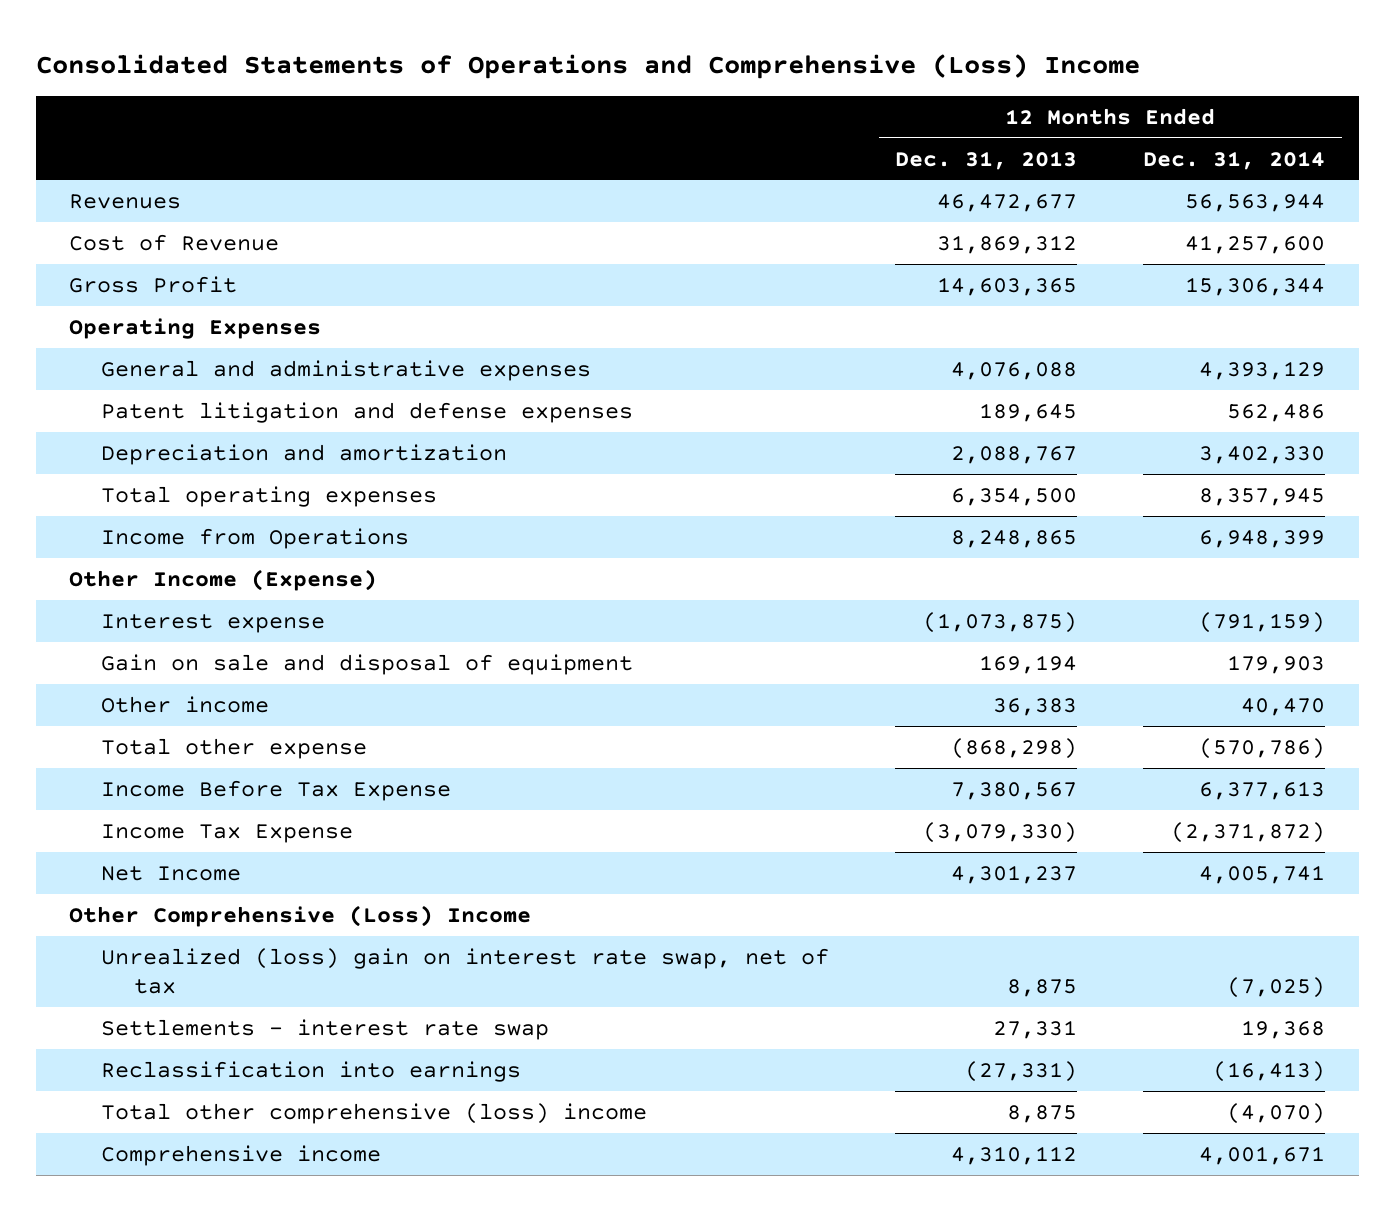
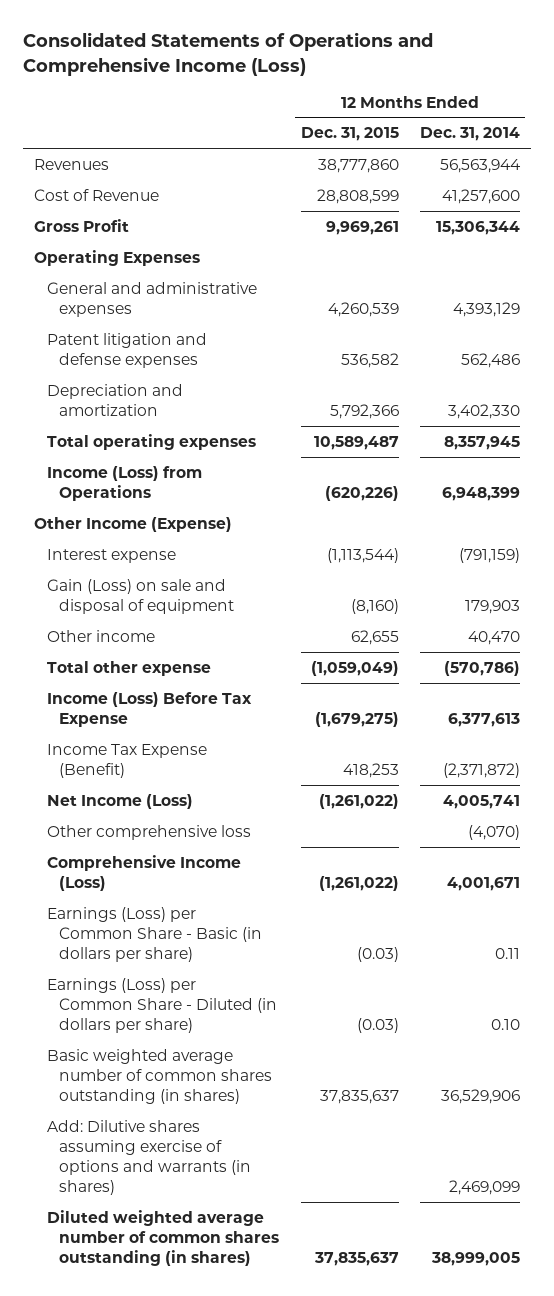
- Consolidated Statements of Operations and Comprehensive (Loss) Income
+ Consolidated Statements of Operations and Comprehensive Income (Loss)
- | 12 Months Ended Dec. 31, 2013 | 12 Months Ended Dec. 31, 2014
+ | 12 Months Ended Dec. 31, 2015 | 12 Months Ended Dec. 31, 2014
- Income from Operations | 8,248,865 | 6,948,399
+ Income (Loss) from Operations | (620,226) | 6,948,399
- Gain on sale and disposal of equipment | 169,194 | 179,903
+ Gain (Loss) on sale and disposal of equipment | (8,160) | 179,903
- Income Before Tax Expense | 7,380,567 | 6,377,613
- Income Tax Expense | (3,079,330) | (2,371,872)
- Net Income | 4,301,237 | 4,005,741
- Other Comprehensive (Loss) Income
- Unrealized (loss) gain on interest rate swap, net of tax | 8,875 | (7,025)
- Settlements - interest rate swap | 27,331 | 19,368
- Reclassification into earnings | (27,331) | (16,413)
- Total other comprehensive (loss) income | 8,875 | (4,070)
- Comprehensive income | 4,310,112 | 4,001,671
+ Income (Loss) Before Tax Expense | (1,679,275) | 6,377,613
+ Income Tax Expense (Benefit) | 418,253 | (2,371,872)
+ Net Income (Loss) | (1,261,022) | 4,005,741
+ Other comprehensive loss | | (4,070)
+ Comprehensive Income (Loss) | (1,261,022) | 4,001,671
+ Earnings (Loss) per Common Share - Basic (in dollars per share) | (0.03) | 0.11
+ Earnings (Loss) per Common Share - Diluted (in dollars per share) | (0.03) | 0.10
+ Basic weighted average number of common shares outstanding (in shares) | 37,835,637 | 36,529,906
+ Add: Dilutive shares assuming exercise of options and warrants (in shares) | | 2,469,099
+ Diluted weighted average number of common shares outstanding (in shares) | 37,835,637 | 38,999,005

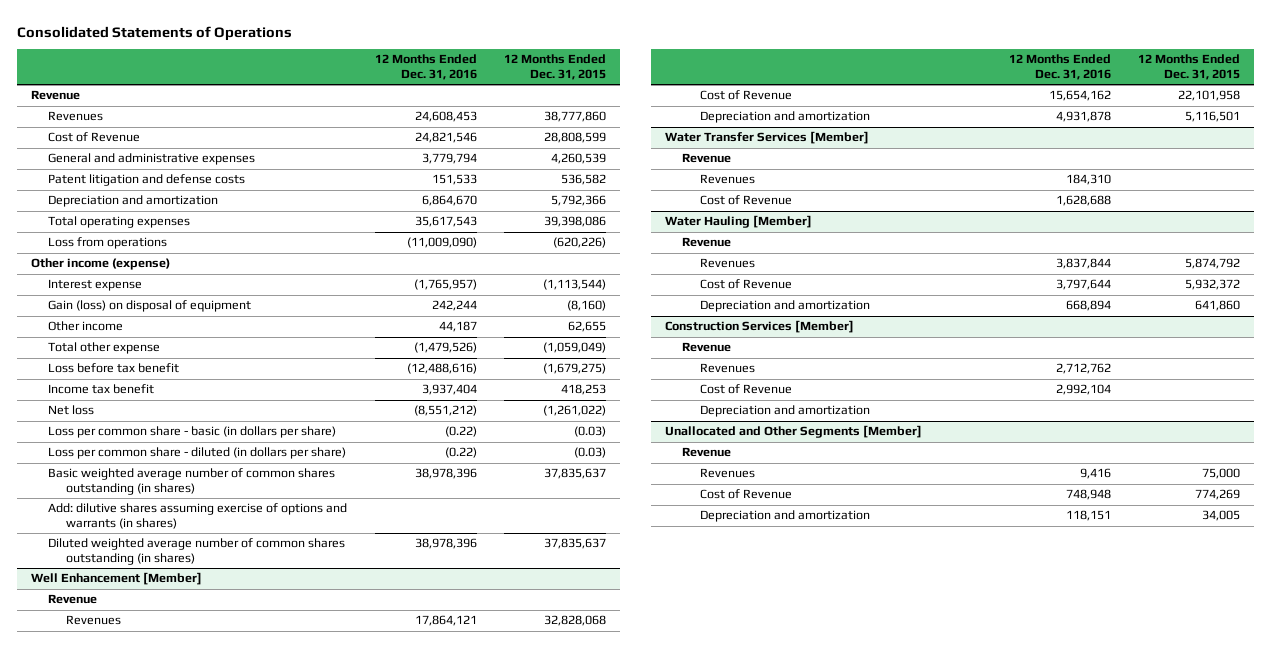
- Consolidated Statements of Operations and Comprehensive Income (Loss)
+ Consolidated Statements of Operations
- | 12 Months Ended Dec. 31, 2015 | 12 Months Ended Dec. 31, 2014
+ | 12 Months Ended Dec. 31, 2016 | 12 Months Ended Dec. 31, 2015
+ Revenue
- Gross Profit | 9,969,261 | 15,306,344
- Operating Expenses
- Patent litigation and defense expenses | 536,582 | 562,486
+ Patent litigation and defense costs | 151,533 | 536,582
- Total operating expenses | 10,589,487 | 8,357,945
- Income (Loss) from Operations | (620,226) | 6,948,399
- Other Income (Expense)
+ Total operating expenses | 35,617,543 | 39,398,086
+ Loss from operations | (11,009,090) | (620,226)
+ Other income (expense)
- Gain (Loss) on sale and disposal of equipment | (8,160) | 179,903
+ Gain (loss) on disposal of equipment | 242,244 | (8,160)
- Income (Loss) Before Tax Expense | (1,679,275) | 6,377,613
- Income Tax Expense (Benefit) | 418,253 | (2,371,872)
- Net Income (Loss) | (1,261,022) | 4,005,741
- Other comprehensive loss | | (4,070)
- Comprehensive Income (Loss) | (1,261,022) | 4,001,671
- Earnings (Loss) per Common Share - Basic (in dollars per share) | (0.03) | 0.11
- Earnings (Loss) per Common Share - Diluted (in dollars per share) | (0.03) | 0.10
+ Loss before tax benefit | (12,488,616) | (1,679,275)
+ Income tax benefit | 3,937,404 | 418,253
+ Net loss | (8,551,212) | (1,261,022)
+ Loss per common share - basic (in dollars per share) | (0.22) | (0.03)
+ Loss per common share - diluted (in dollars per share) | (0.22) | (0.03)
- Add: Dilutive shares assuming exercise of options and warrants (in shares) | | 2,469,099
+ Add: dilutive shares assuming exercise of options and warrants (in shares)
+ Well Enhancement [Member]
+ Revenue
+ Revenues | 17,864,121 | 32,828,068
+ Cost of Revenue | 15,654,162 | 22,101,958
+ Depreciation and amortization | 4,931,878 | 5,116,501
+ Water Transfer Services [Member]
+ Revenue
+ Revenues | 184,310 |
+ Cost of Revenue | 1,628,688 |
+ Water Hauling [Member]
+ Revenue
+ Revenues | 3,837,844 | 5,874,792
+ Cost of Revenue | 3,797,644 | 5,932,372
+ Depreciation and amortization | 668,894 | 641,860
+ Construction Services [Member]
+ Revenue
+ Revenues | 2,712,762 |
+ Cost of Revenue | 2,992,104 |
+ Depreciation and amortization
+ Unallocated and Other Segments [Member]
+ Revenue
+ Revenues | 9,416 | 75,000
+ Cost of Revenue | 748,948 | 774,269
+ Depreciation and amortization | 118,151 | 34,005

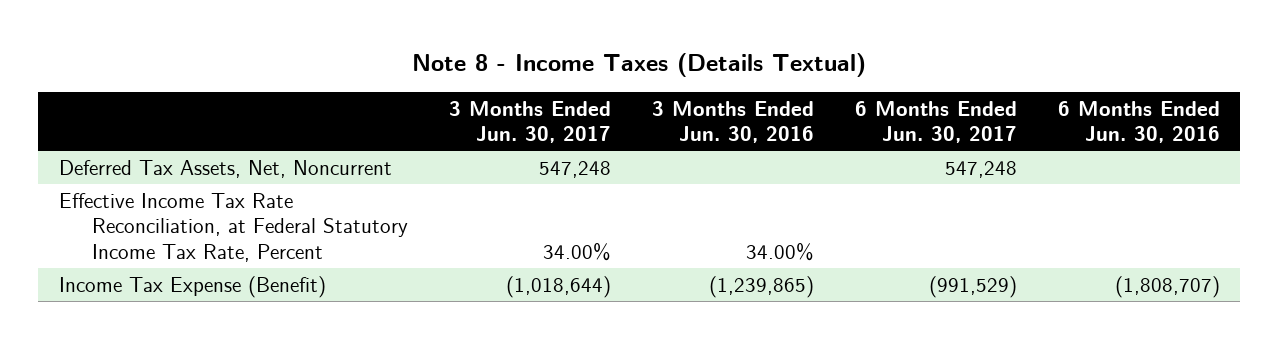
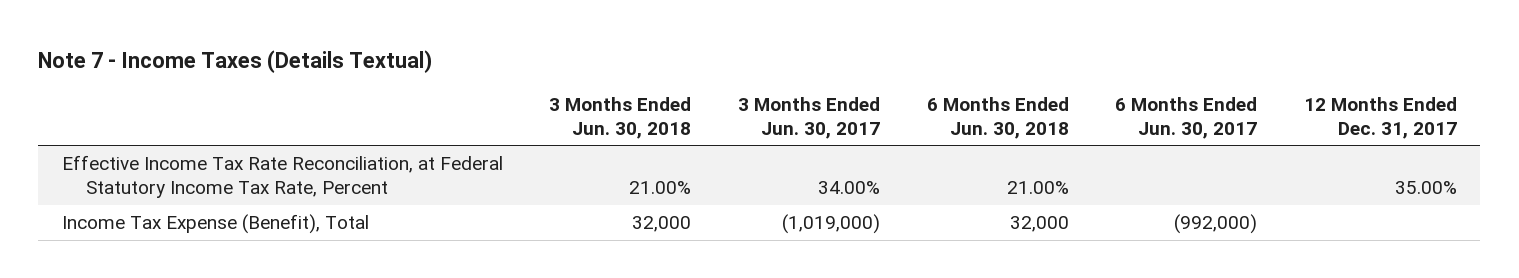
- Note 8 - Income Taxes (Details Textual)
+ Note 7 - Income Taxes (Details Textual)
- | 3 Months Ended Jun. 30, 2017 | 3 Months Ended Jun. 30, 2016 | 6 Months Ended Jun. 30, 2017 | 6 Months Ended Jun. 30, 2016
+ | 3 Months Ended Jun. 30, 2018 | 3 Months Ended Jun. 30, 2017 | 6 Months Ended Jun. 30, 2018 | 6 Months Ended Jun. 30, 2017 | 12 Months Ended Dec. 31, 2017
- Deferred Tax Assets, Net, Noncurrent | 547,248 | | 547,248 |
- Income Tax Expense (Benefit) | (1,018,644) | (1,239,865) | (991,529) | (1,808,707)
+ Income Tax Expense (Benefit), Total | 32,000 | (1,019,000) | 32,000 | (992,000) |

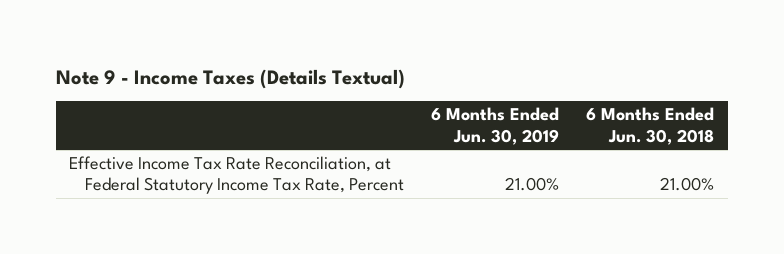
- Note 7 - Income Taxes (Details Textual)
+ Note 9 - Income Taxes (Details Textual)
- | 3 Months Ended Jun. 30, 2018 | 3 Months Ended Jun. 30, 2017 | 6 Months Ended Jun. 30, 2018 | 6 Months Ended Jun. 30, 2017 | 12 Months Ended Dec. 31, 2017
+ | 6 Months Ended Jun. 30, 2019 | 6 Months Ended Jun. 30, 2018
- Income Tax Expense (Benefit), Total | 32,000 | (1,019,000) | 32,000 | (992,000) |

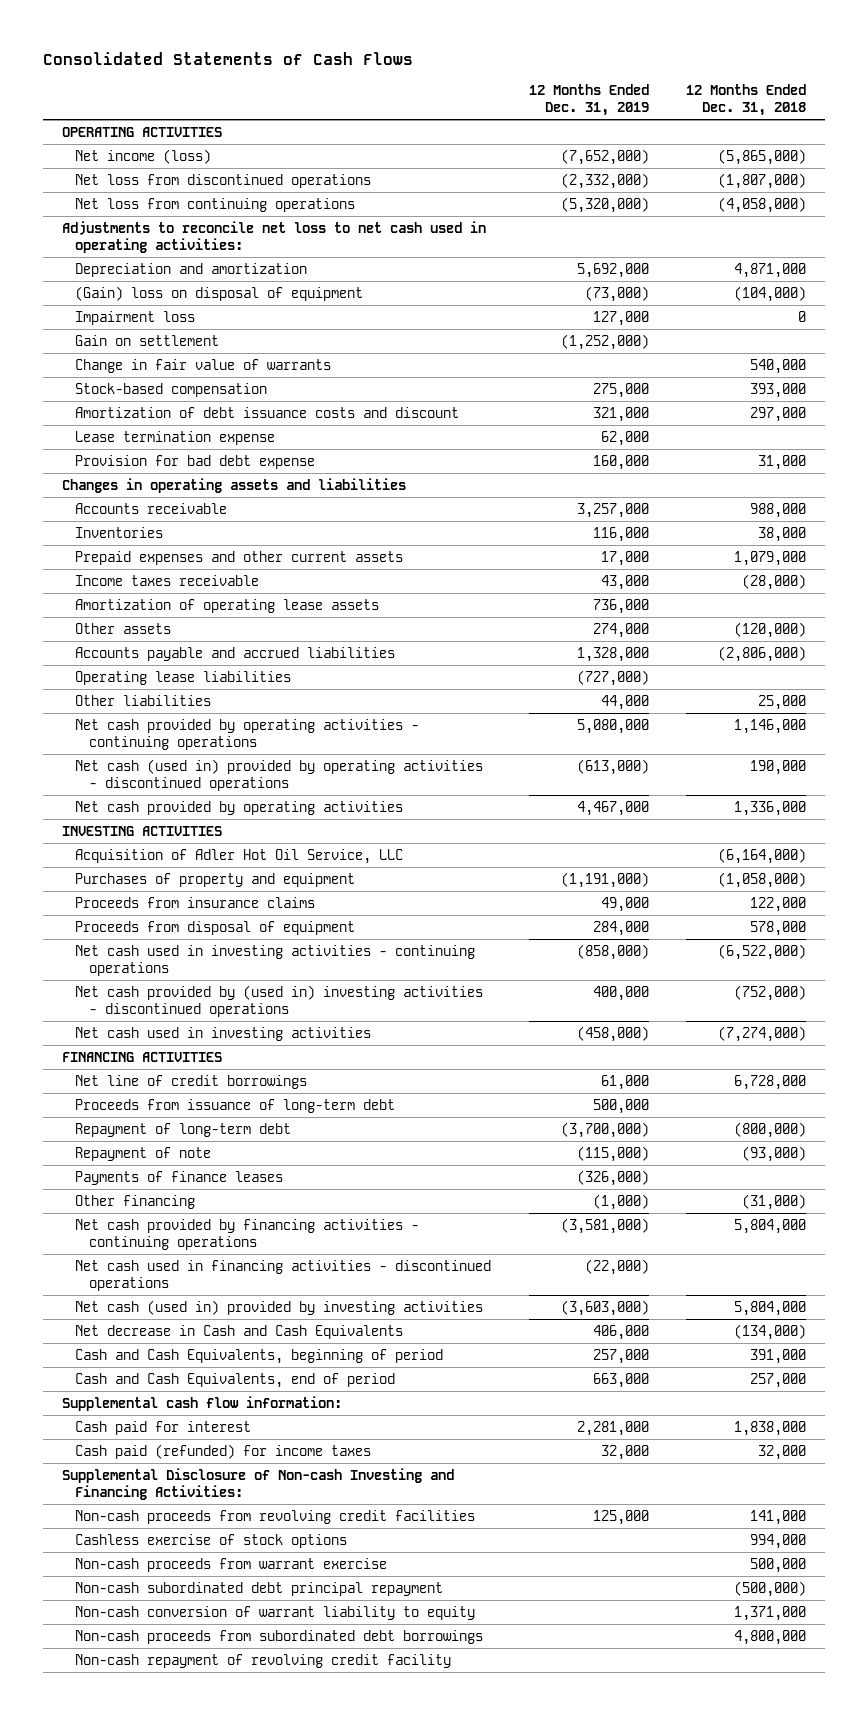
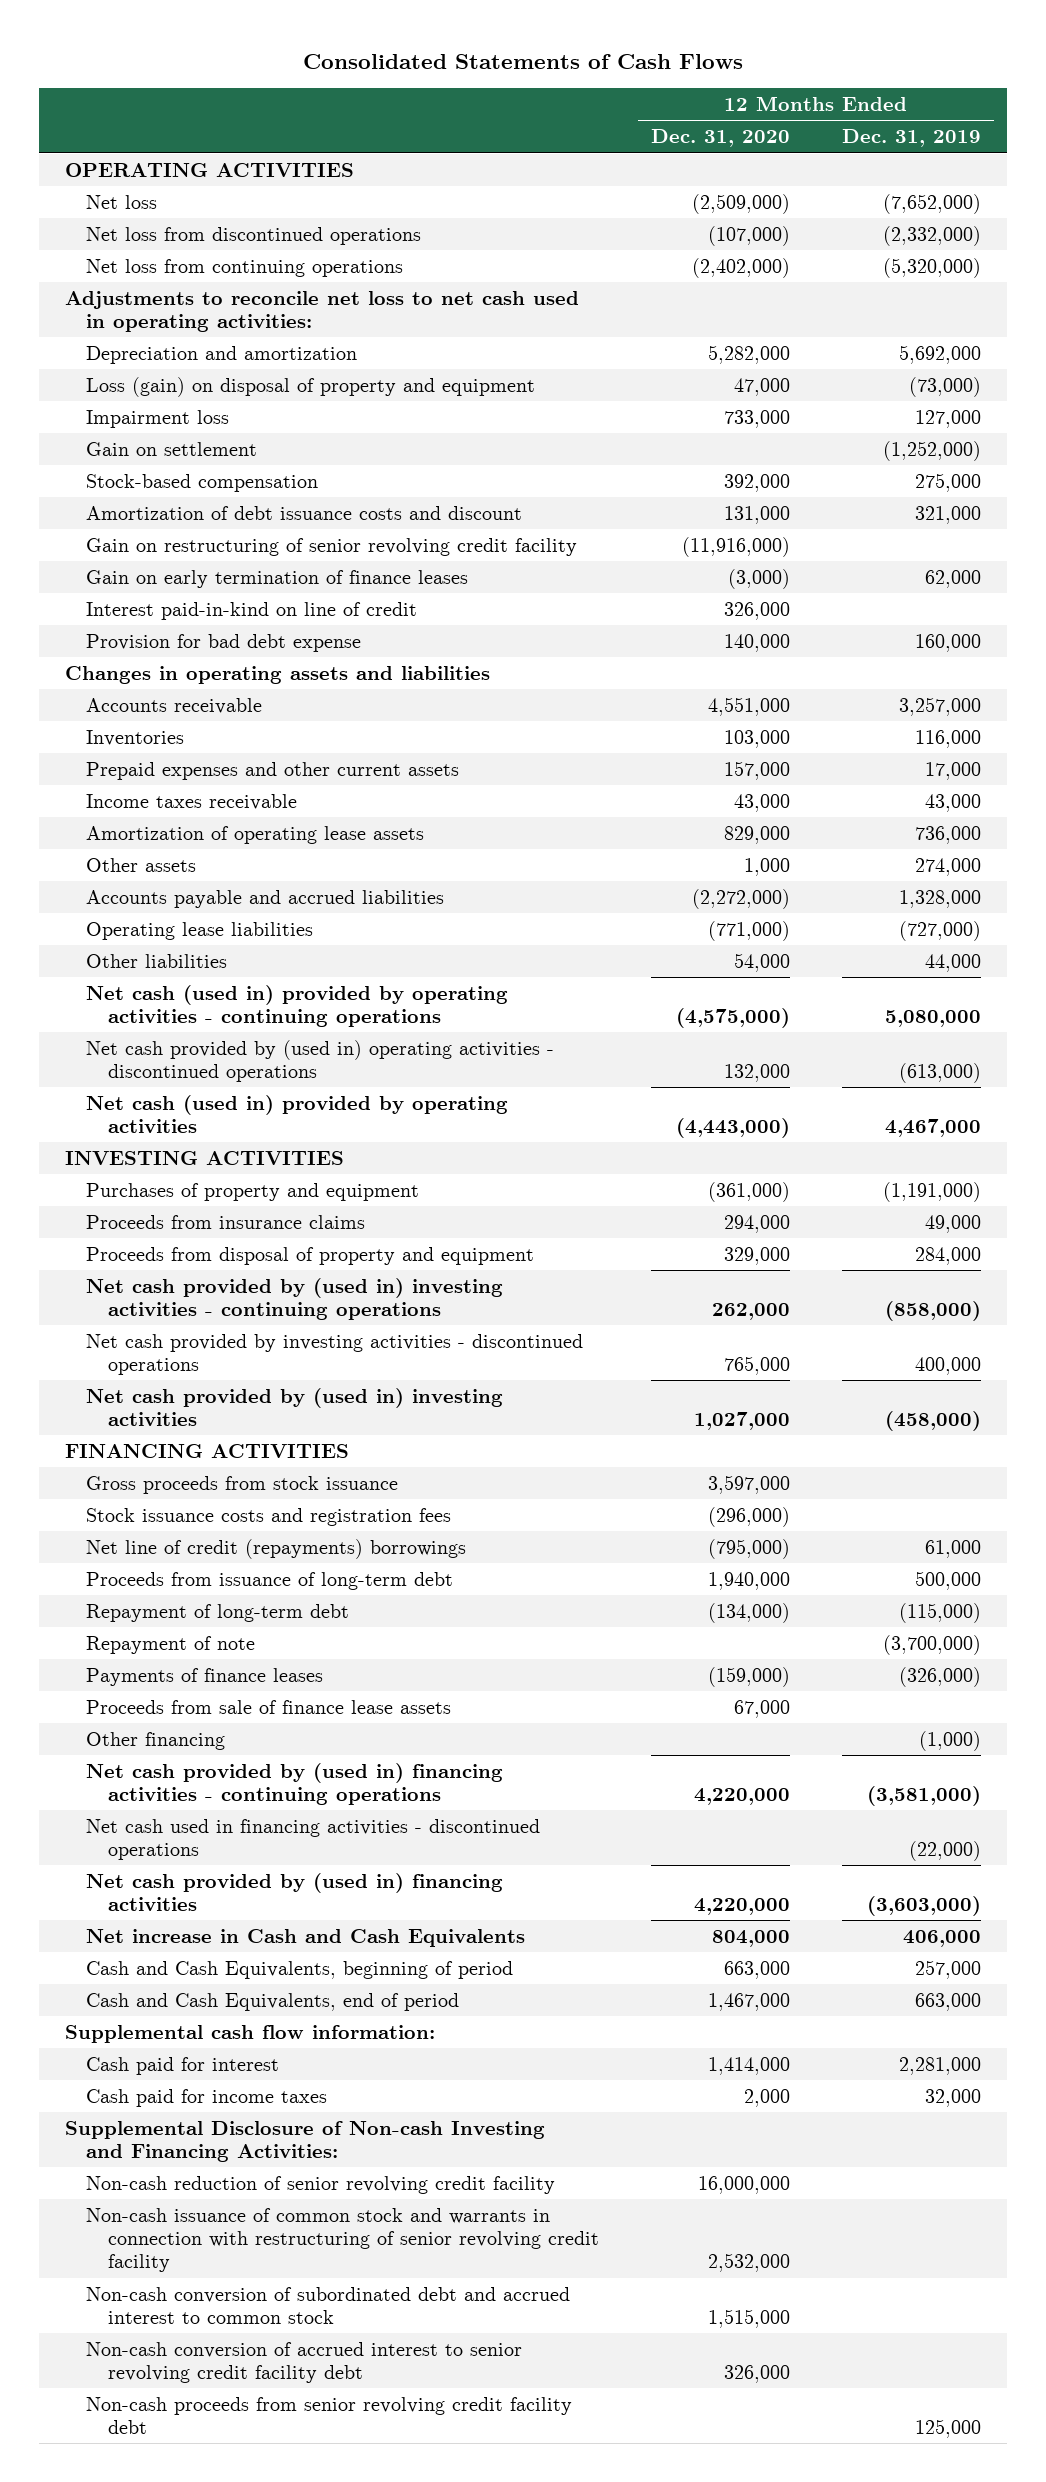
- | 12 Months Ended Dec. 31, 2019 | 12 Months Ended Dec. 31, 2018
+ | 12 Months Ended Dec. 31, 2020 | 12 Months Ended Dec. 31, 2019
- Net income (loss) | (7,652,000) | (5,865,000)
+ Net loss | (2,509,000) | (7,652,000)
- (Gain) loss on disposal of equipment | (73,000) | (104,000)
+ Loss (gain) on disposal of property and equipment | 47,000 | (73,000)
- Change in fair value of warrants | | 540,000
- Lease termination expense | 62,000 |
+ Gain on restructuring of senior revolving credit facility | (11,916,000) |
+ Gain on early termination of finance leases | (3,000) | 62,000
+ Interest paid-in-kind on line of credit | 326,000 |
- Net cash provided by operating activities - continuing operations | 5,080,000 | 1,146,000
- Net cash (used in) provided by operating activities - discontinued operations | (613,000) | 190,000
- Net cash provided by operating activities | 4,467,000 | 1,336,000
+ Net cash (used in) provided by operating activities - continuing operations | (4,575,000) | 5,080,000
+ Net cash provided by (used in) operating activities - discontinued operations | 132,000 | (613,000)
+ Net cash (used in) provided by operating activities | (4,443,000) | 4,467,000
- Acquisition of Adler Hot Oil Service, LLC | | (6,164,000)
- Proceeds from disposal of equipment | 284,000 | 578,000
- Net cash used in investing activities - continuing operations | (858,000) | (6,522,000)
- Net cash provided by (used in) investing activities - discontinued operations | 400,000 | (752,000)
- Net cash used in investing activities | (458,000) | (7,274,000)
+ Proceeds from disposal of property and equipment | 329,000 | 284,000
+ Net cash provided by (used in) investing activities - continuing operations | 262,000 | (858,000)
+ Net cash provided by investing activities - discontinued operations | 765,000 | 400,000
+ Net cash provided by (used in) investing activities | 1,027,000 | (458,000)
- Net line of credit borrowings | 61,000 | 6,728,000
+ Gross proceeds from stock issuance | 3,597,000 |
+ Stock issuance costs and registration fees | (296,000) |
+ Net line of credit (repayments) borrowings | (795,000) | 61,000
- Repayment of long-term debt | (3,700,000) | (800,000)
- Repayment of note | (115,000) | (93,000)
+ Repayment of long-term debt | (134,000) | (115,000)
+ Repayment of note | | (3,700,000)
+ Proceeds from sale of finance lease assets | 67,000 |
- Net cash provided by financing activities - continuing operations | (3,581,000) | 5,804,000
+ Net cash provided by (used in) financing activities - continuing operations | 4,220,000 | (3,581,000)
- Net cash (used in) provided by investing activities | (3,603,000) | 5,804,000
- Net decrease in Cash and Cash Equivalents | 406,000 | (134,000)
+ Net cash provided by (used in) financing activities | 4,220,000 | (3,603,000)
+ Net increase in Cash and Cash Equivalents | 804,000 | 406,000
- Cash paid (refunded) for income taxes | 32,000 | 32,000
+ Cash paid for income taxes | 2,000 | 32,000
- Non-cash proceeds from revolving credit facilities | 125,000 | 141,000
- Cashless exercise of stock options | | 994,000
- Non-cash proceeds from warrant exercise | | 500,000
- Non-cash subordinated debt principal repayment | | (500,000)
- Non-cash conversion of warrant liability to equity | | 1,371,000
- Non-cash proceeds from subordinated debt borrowings | | 4,800,000
- Non-cash repayment of revolving credit facility
+ Non-cash reduction of senior revolving credit facility | 16,000,000 |
+ Non-cash issuance of common stock and warrants in connection with restructuring of senior revolving credit facility | 2,532,000 |
+ Non-cash conversion of subordinated debt and accrued interest to common stock | 1,515,000 |
+ Non-cash conversion of accrued interest to senior revolving credit facility debt | 326,000 |
+ Non-cash proceeds from senior revolving credit facility debt | | 125,000

